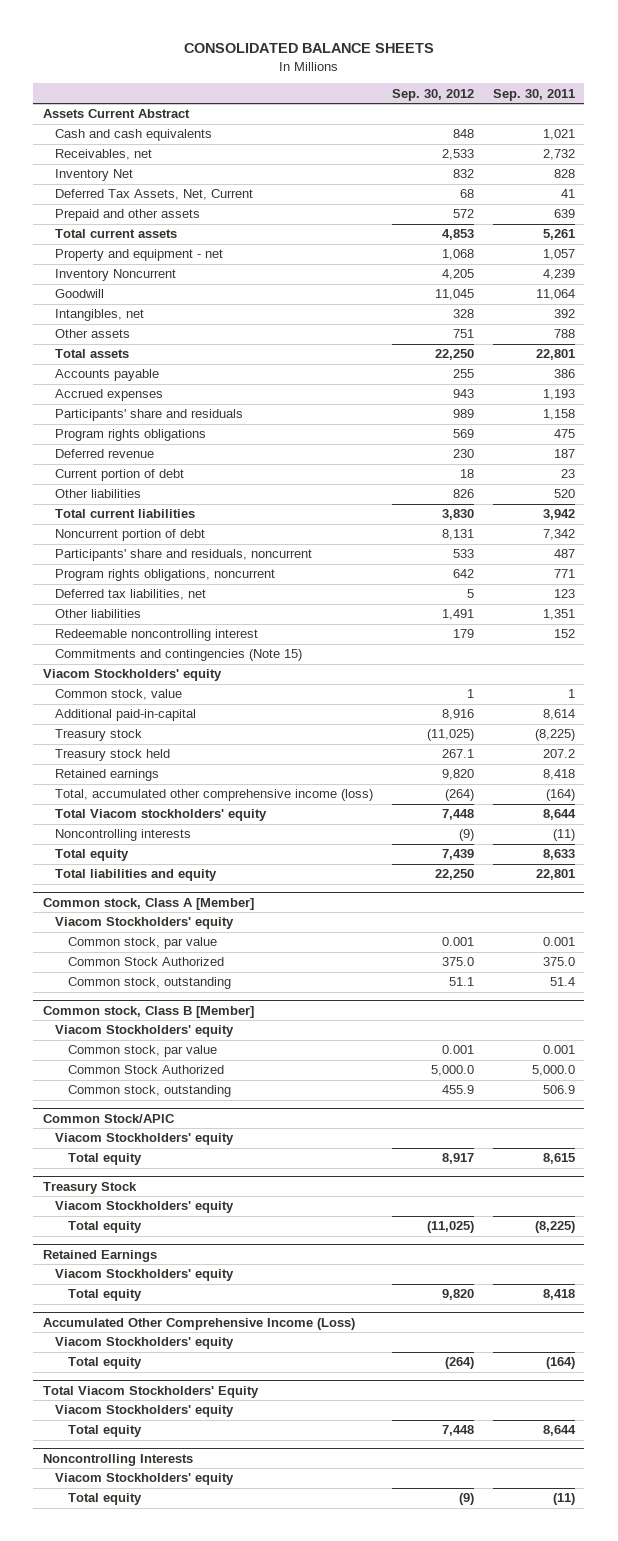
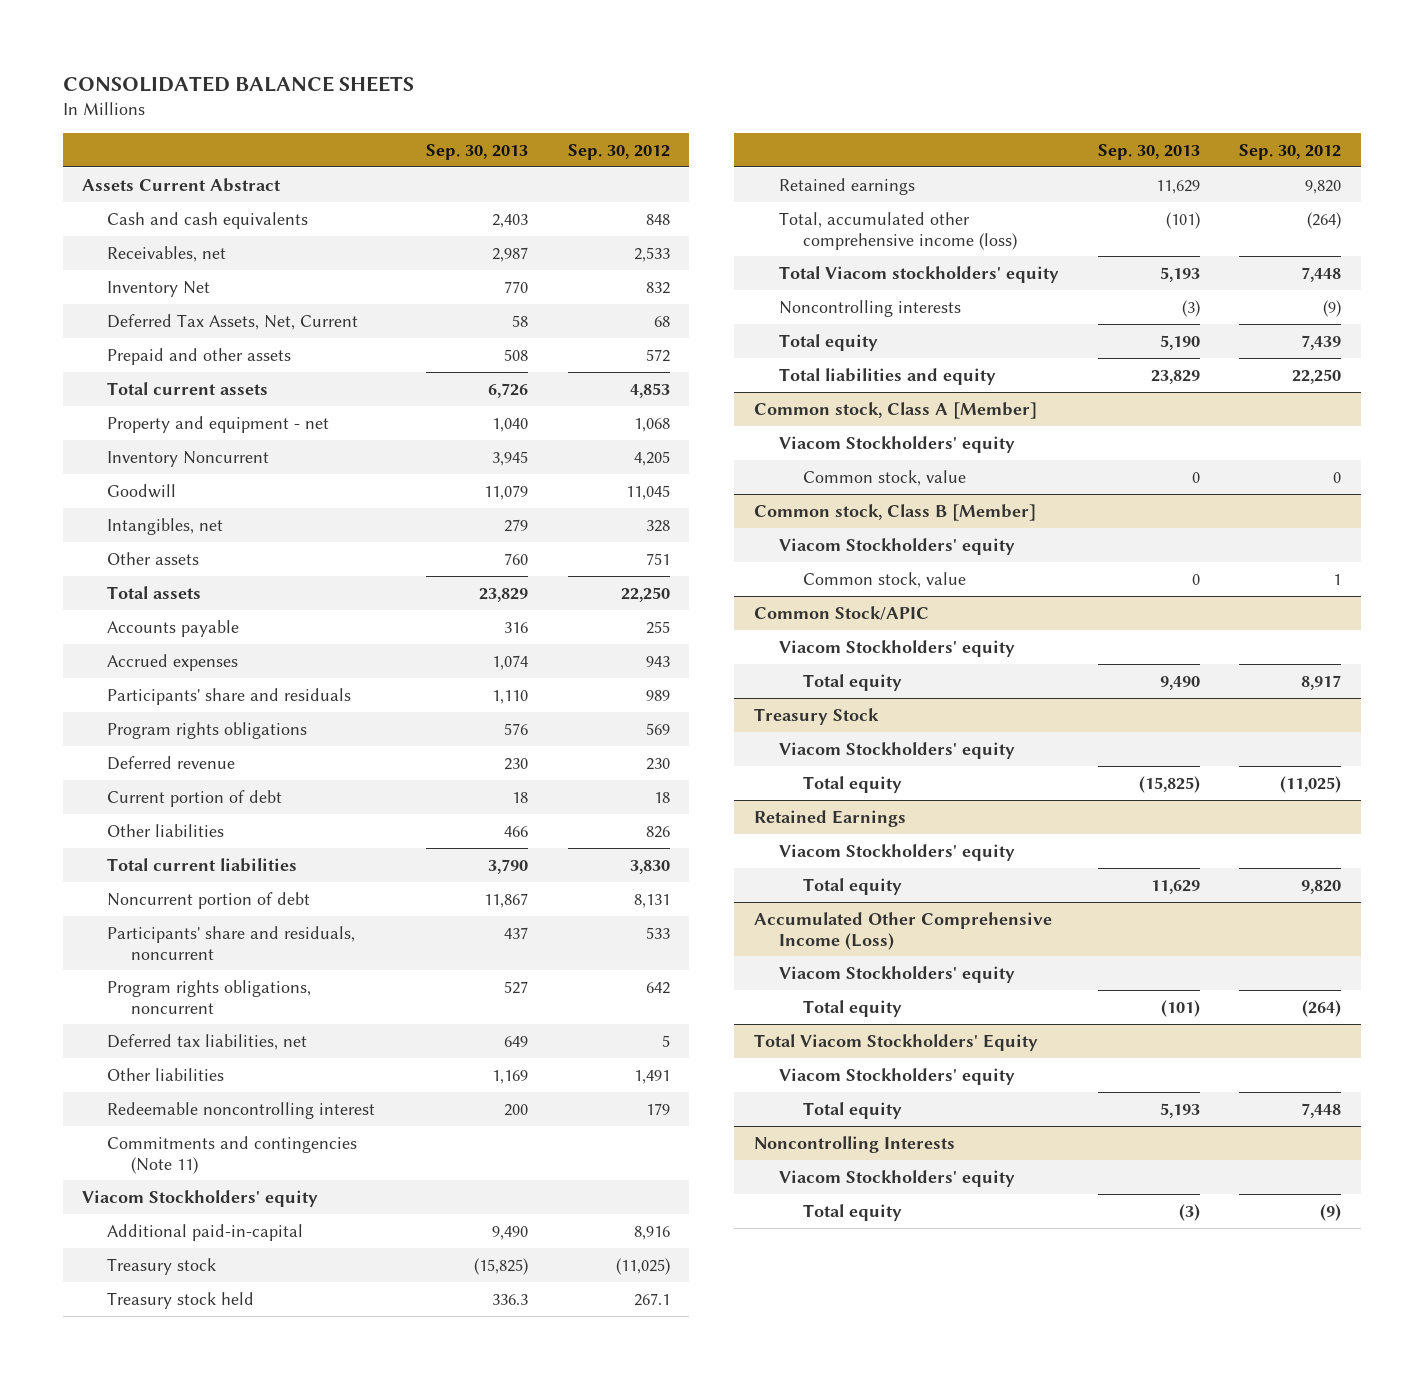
- | Sep. 30, 2012 | Sep. 30, 2011
+ | Sep. 30, 2013 | Sep. 30, 2012
- Commitments and contingencies (Note 15)
+ Commitments and contingencies (Note 11)
- Common stock, value | 1 | 1
@ Common stock, Class A [Member]
- Common stock, par value | 0.001 | 0.001
- Common Stock Authorized | 375.0 | 375.0
- Common stock, outstanding | 51.1 | 51.4
+ Common stock, value | 0 | 0
@ Common stock, Class B [Member]
- Common stock, par value | 0.001 | 0.001
- Common Stock Authorized | 5,000.0 | 5,000.0
- Common stock, outstanding | 455.9 | 506.9
+ Common stock, value | 0 | 1

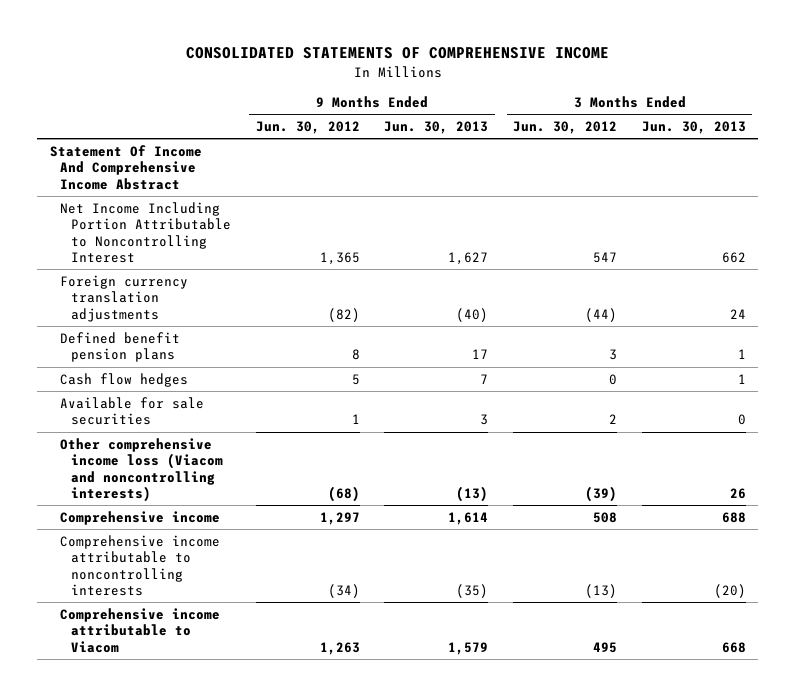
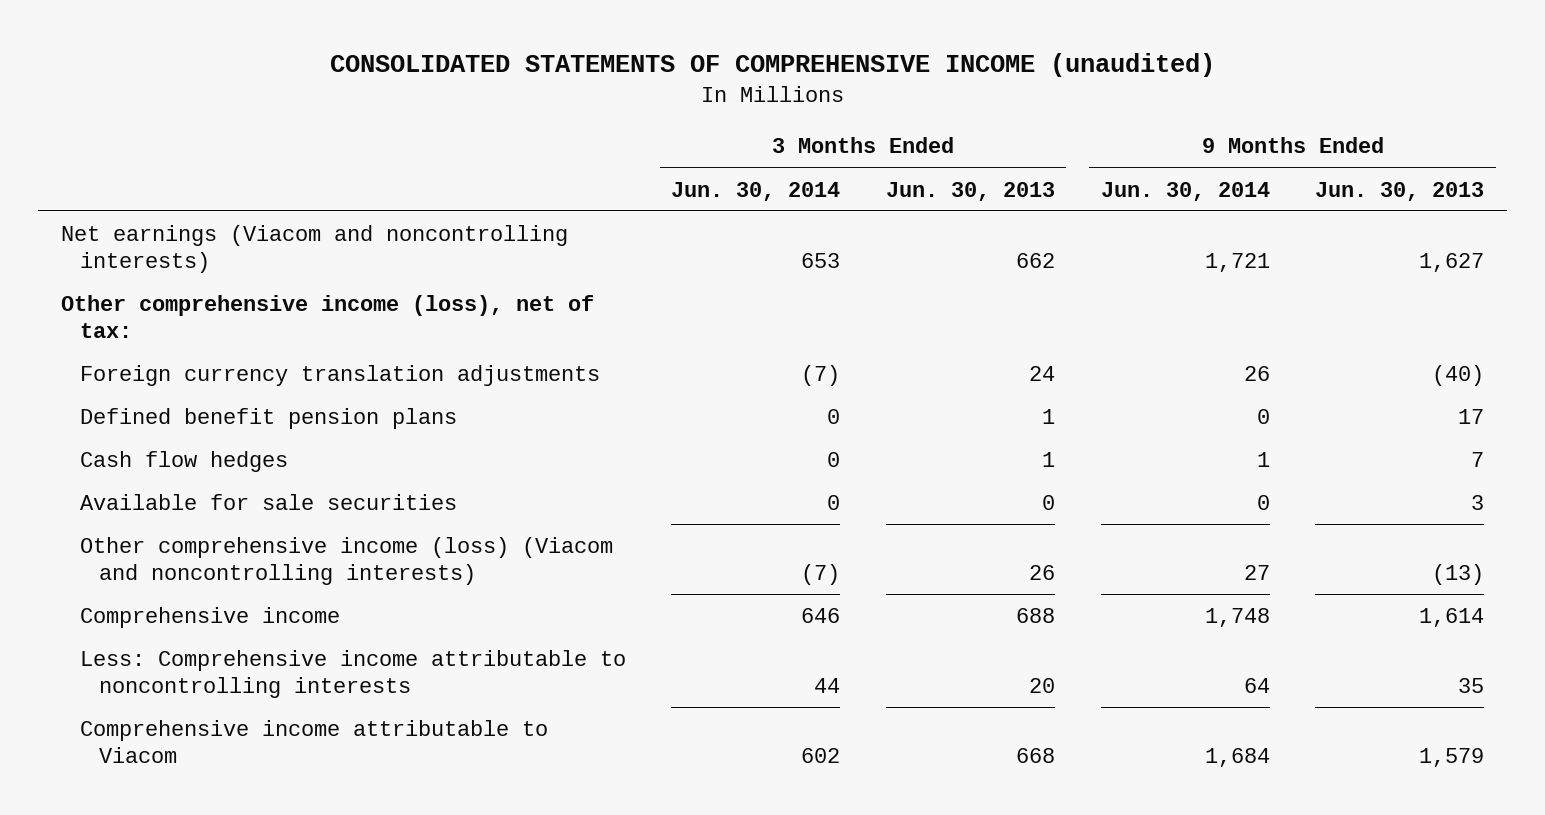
- CONSOLIDATED STATEMENTS OF COMPREHENSIVE INCOME
+ CONSOLIDATED STATEMENTS OF COMPREHENSIVE INCOME (unaudited)
- | 9 Months Ended Jun. 30, 2012 | 9 Months Ended Jun. 30, 2013 | 3 Months Ended Jun. 30, 2012 | 3 Months Ended Jun. 30, 2013
+ | 3 Months Ended Jun. 30, 2014 | 3 Months Ended Jun. 30, 2013 | 9 Months Ended Jun. 30, 2014 | 9 Months Ended Jun. 30, 2013
- Statement Of Income And Comprehensive Income Abstract
- Net Income Including Portion Attributable to Noncontrolling Interest | 1,365 | 1,627 | 547 | 662
+ Net earnings (Viacom and noncontrolling interests) | 653 | 662 | 1,721 | 1,627
+ Other comprehensive income (loss), net of tax:
- Other comprehensive income loss (Viacom and noncontrolling interests) | (68) | (13) | (39) | 26
+ Other comprehensive income (loss) (Viacom and noncontrolling interests) | (7) | 26 | 27 | (13)
- Comprehensive income attributable to noncontrolling interests | (34) | (35) | (13) | (20)
+ Less: Comprehensive income attributable to noncontrolling interests | 44 | 20 | 64 | 35

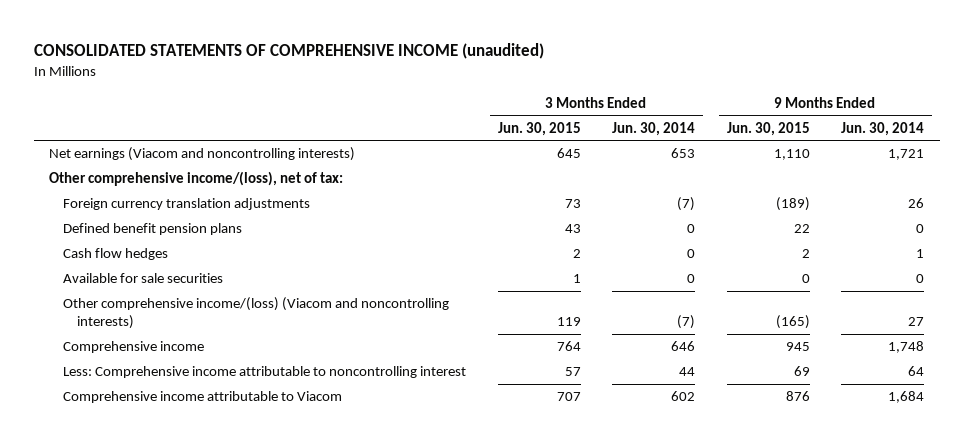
- | 3 Months Ended Jun. 30, 2014 | 3 Months Ended Jun. 30, 2013 | 9 Months Ended Jun. 30, 2014 | 9 Months Ended Jun. 30, 2013
+ | 3 Months Ended Jun. 30, 2015 | 3 Months Ended Jun. 30, 2014 | 9 Months Ended Jun. 30, 2015 | 9 Months Ended Jun. 30, 2014
- Other comprehensive income (loss), net of tax:
+ Other comprehensive income/(loss), net of tax:
- Other comprehensive income (loss) (Viacom and noncontrolling interests) | (7) | 26 | 27 | (13)
+ Other comprehensive income/(loss) (Viacom and noncontrolling interests) | 119 | (7) | (165) | 27
- Less: Comprehensive income attributable to noncontrolling interests | 44 | 20 | 64 | 35
+ Less: Comprehensive income attributable to noncontrolling interest | 57 | 44 | 69 | 64

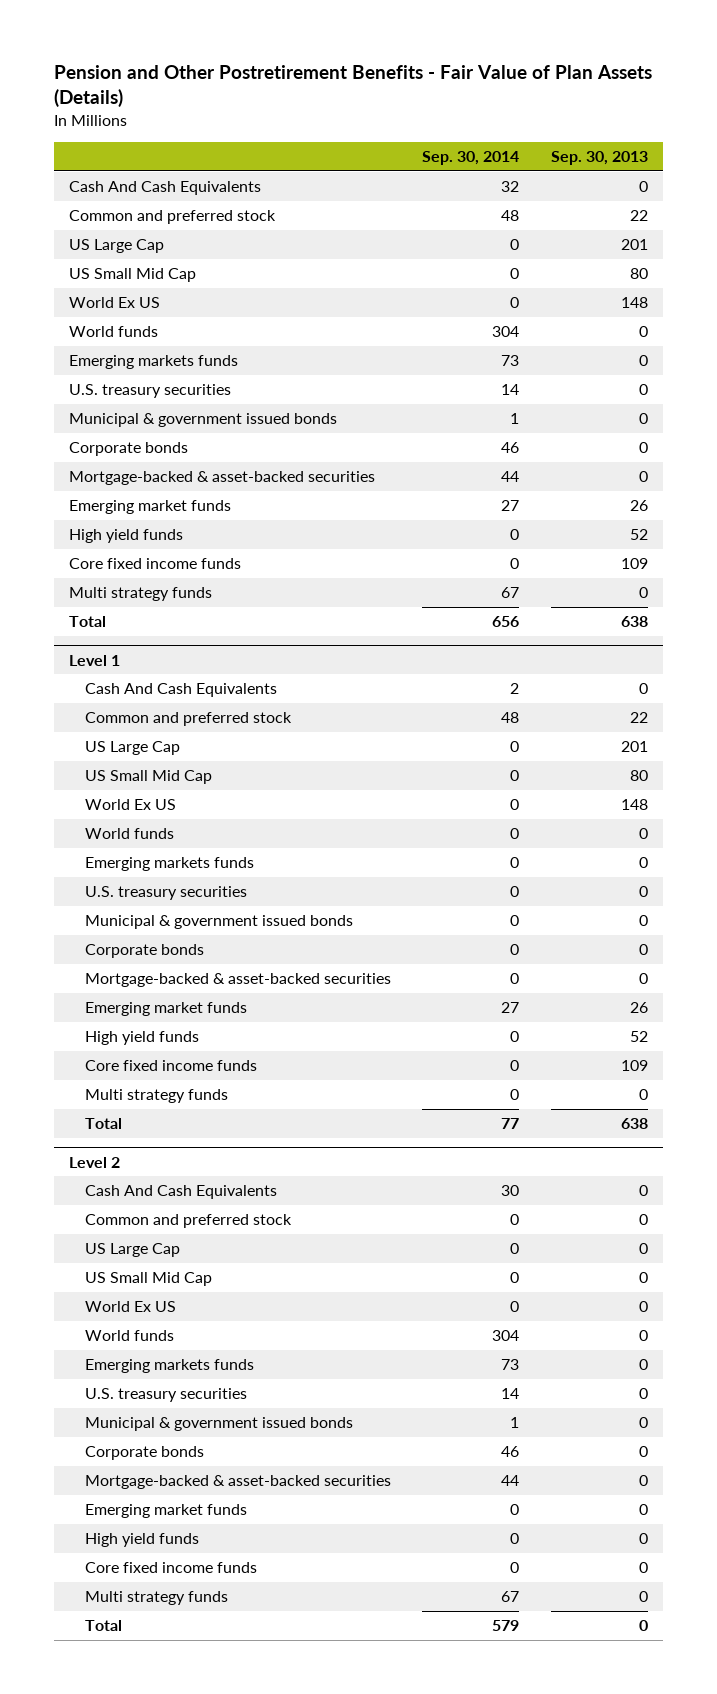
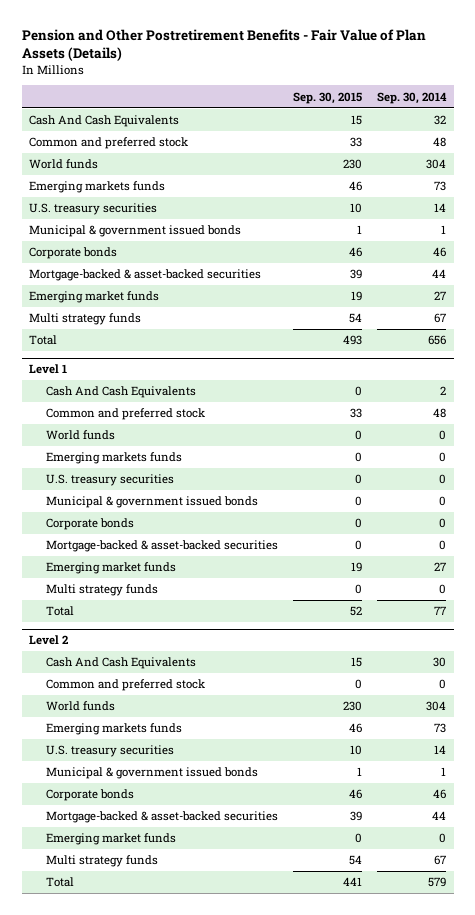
- | Sep. 30, 2014 | Sep. 30, 2013
+ | Sep. 30, 2015 | Sep. 30, 2014
- US Large Cap | 0 | 201
- US Small Mid Cap | 0 | 80
- World Ex US | 0 | 148
- High yield funds | 0 | 52
- Core fixed income funds | 0 | 109
@ Level 1
- US Large Cap | 0 | 201
- US Small Mid Cap | 0 | 80
- World Ex US | 0 | 148
- High yield funds | 0 | 52
- Core fixed income funds | 0 | 109
@ Level 2
- US Large Cap | 0 | 0
- US Small Mid Cap | 0 | 0
- World Ex US | 0 | 0
- High yield funds | 0 | 0
- Core fixed income funds | 0 | 0

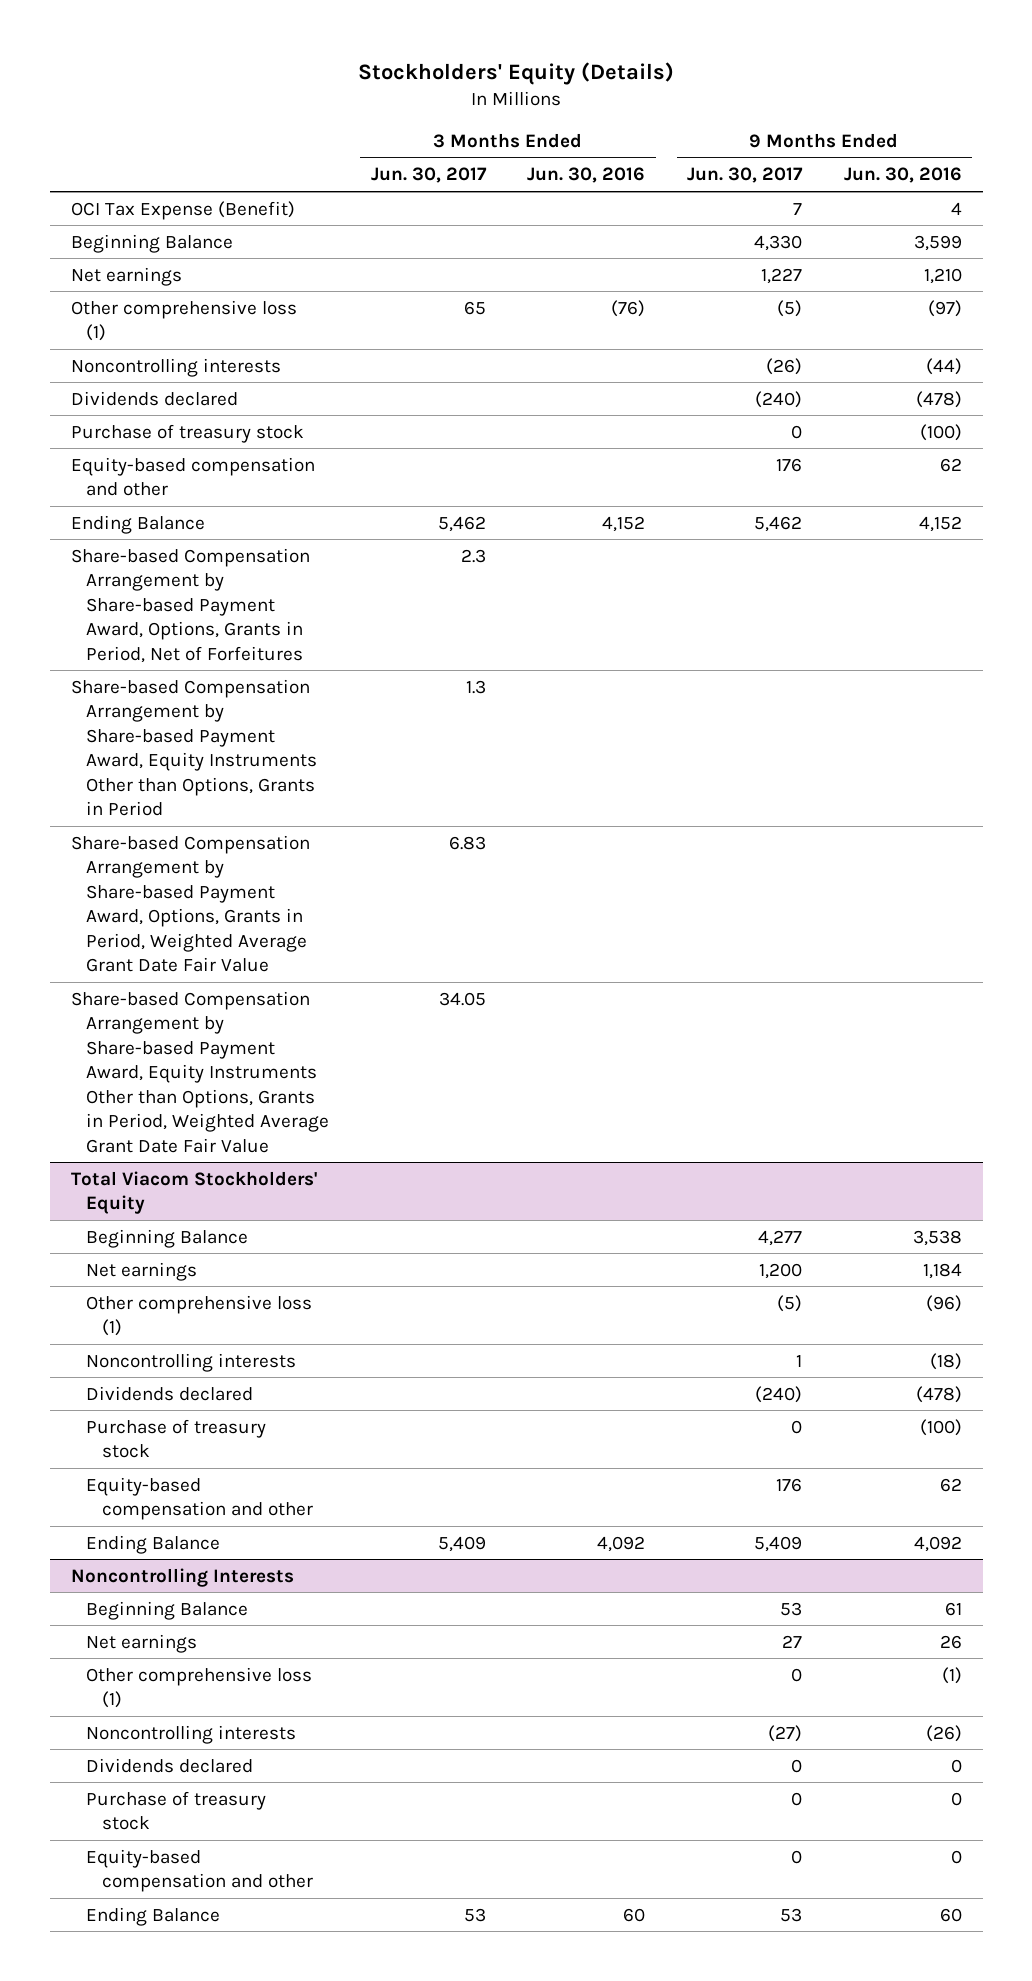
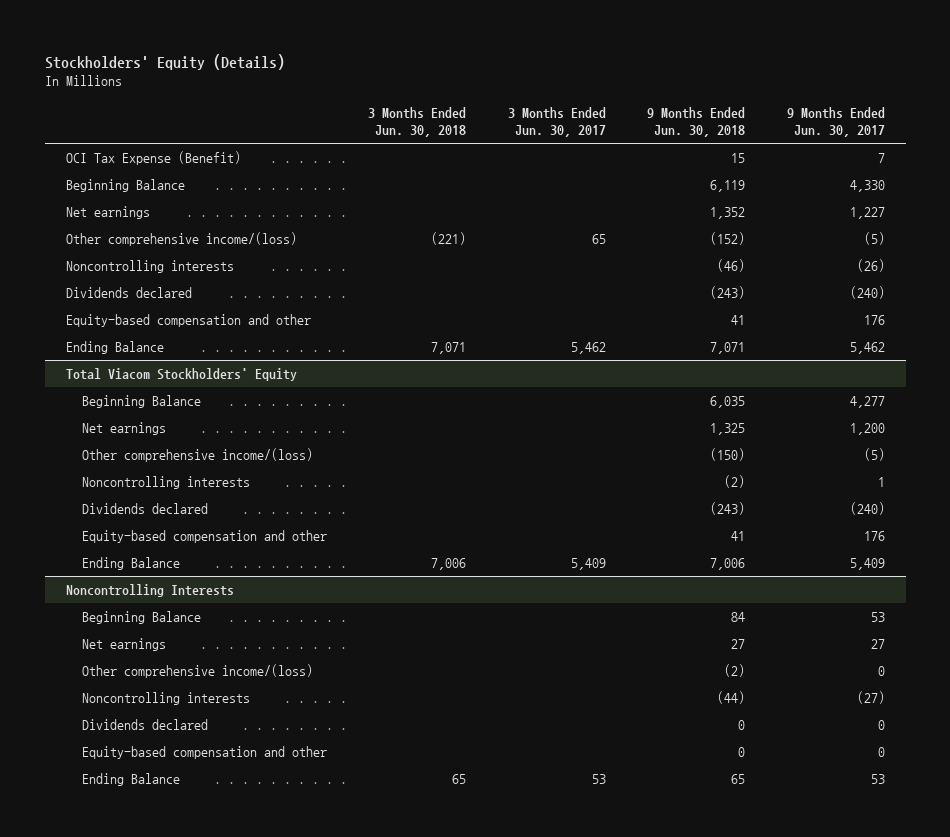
- | 3 Months Ended Jun. 30, 2017 | 3 Months Ended Jun. 30, 2016 | 9 Months Ended Jun. 30, 2017 | 9 Months Ended Jun. 30, 2016
+ | 3 Months Ended Jun. 30, 2018 | 3 Months Ended Jun. 30, 2017 | 9 Months Ended Jun. 30, 2018 | 9 Months Ended Jun. 30, 2017
- Other comprehensive loss (1) | 65 | (76) | (5) | (97)
+ Other comprehensive income/(loss) | (221) | 65 | (152) | (5)
- Purchase of treasury stock | | | 0 | (100)
- Share-based Compensation Arrangement by Share-based Payment Award, Options, Grants in Period, Net of Forfeitures | 2.3 | | |
- Share-based Compensation Arrangement by Share-based Payment Award, Equity Instruments Other than Options, Grants in Period | 1.3 | | |
- Share-based Compensation Arrangement by Share-based Payment Award, Options, Grants in Period, Weighted Average Grant Date Fair Value | 6.83 | | |
- Share-based Compensation Arrangement by Share-based Payment Award, Equity Instruments Other than Options, Grants in Period, Weighted Average Grant Date Fair Value | 34.05 | | |
@ Total Viacom Stockholders' Equity
- Other comprehensive loss (1) | | | (5) | (96)
+ Other comprehensive income/(loss) | | | (150) | (5)
- Purchase of treasury stock | | | 0 | (100)
@ Noncontrolling Interests
- Other comprehensive loss (1) | | | 0 | (1)
+ Other comprehensive income/(loss) | | | (2) | 0
- Purchase of treasury stock | | | 0 | 0

